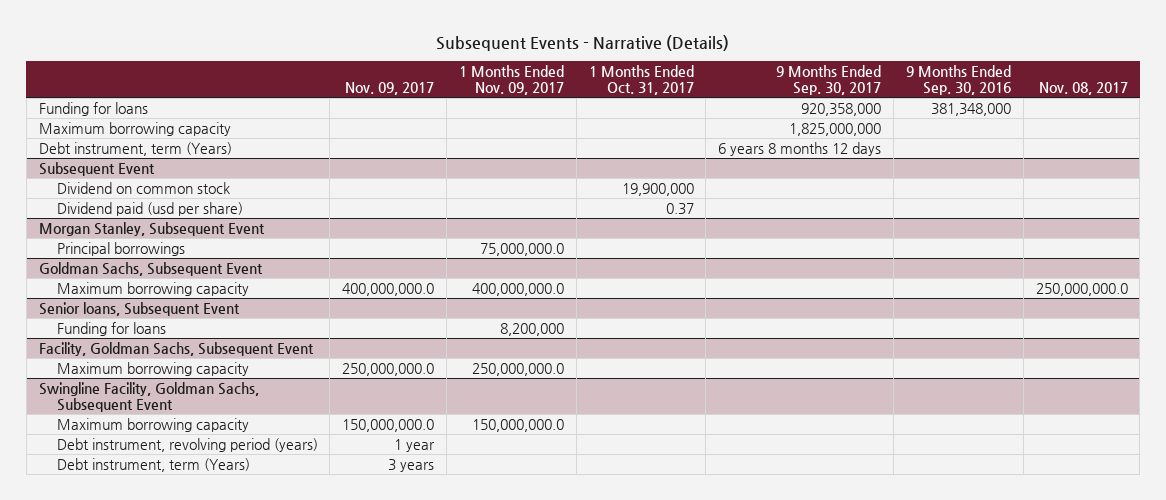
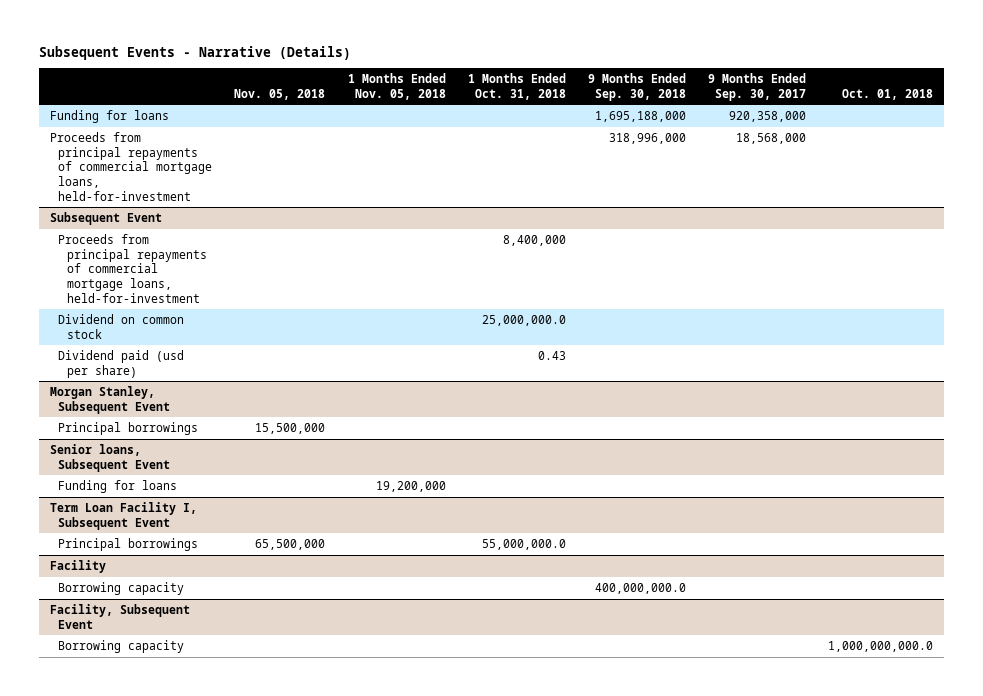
- | Nov. 09, 2017 | 1 Months Ended Nov. 09, 2017 | 1 Months Ended Oct. 31, 2017 | 9 Months Ended Sep. 30, 2017 | 9 Months Ended Sep. 30, 2016 | Nov. 08, 2017
+ | Nov. 05, 2018 | 1 Months Ended Nov. 05, 2018 | 1 Months Ended Oct. 31, 2018 | 9 Months Ended Sep. 30, 2018 | 9 Months Ended Sep. 30, 2017 | Oct. 01, 2018
- Maximum borrowing capacity | | | | 1,825,000,000 | |
- Debt instrument, term (Years) | | | | 6 years 8 months 12 days | |
+ Proceeds from principal repayments of commercial mortgage loans, held-for-investment | | | | 318,996,000 | 18,568,000 |
@ Subsequent Event
+ Proceeds from principal repayments of commercial mortgage loans, held-for-investment | | | 8,400,000 | | |
- Goldman Sachs, Subsequent Event
- Maximum borrowing capacity | 400,000,000.0 | 400,000,000.0 | | | | 250,000,000.0
- Facility, Goldman Sachs, Subsequent Event
- Maximum borrowing capacity | 250,000,000.0 | 250,000,000.0 | | | |
- Swingline Facility, Goldman Sachs, Subsequent Event
- Maximum borrowing capacity | 150,000,000.0 | 150,000,000.0 | | | |
- Debt instrument, revolving period (years) | 1 year | | | | |
- Debt instrument, term (Years) | 3 years | | | | |
+ Term Loan Facility I, Subsequent Event
+ Principal borrowings | 65,500,000 | | 55,000,000.0 | | |
+ Facility
+ Borrowing capacity | | | | 400,000,000.0 | |
+ Facility, Subsequent Event
+ Borrowing capacity | | | | | | 1,000,000,000.0

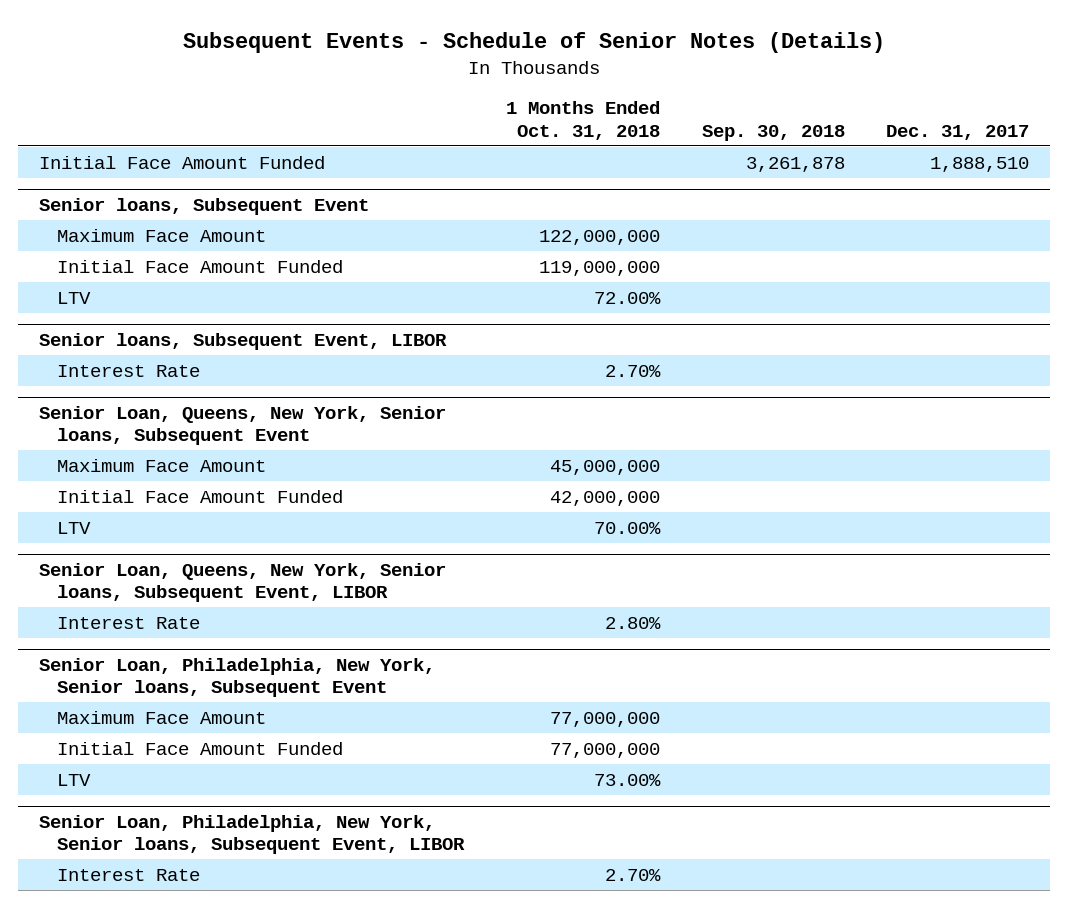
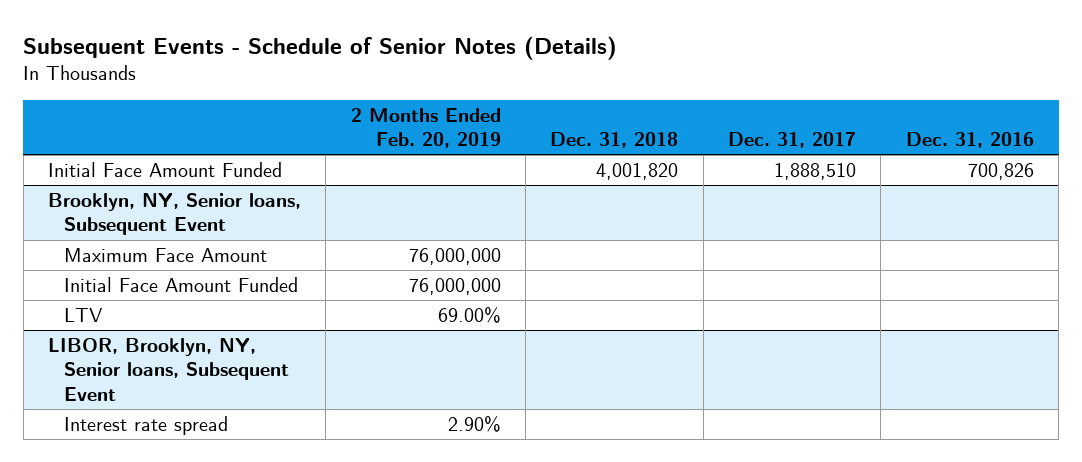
- | 1 Months Ended Oct. 31, 2018 | Sep. 30, 2018 | Dec. 31, 2017
+ | 2 Months Ended Feb. 20, 2019 | Dec. 31, 2018 | Dec. 31, 2017 | Dec. 31, 2016
- Senior loans, Subsequent Event
+ Brooklyn, NY, Senior loans, Subsequent Event
- Senior loans, Subsequent Event, LIBOR
- Interest Rate | 2.70% | |
- Senior Loan, Queens, New York, Senior loans, Subsequent Event
- Maximum Face Amount | 45,000,000 | |
- Initial Face Amount Funded | 42,000,000 | |
- LTV | 70.00% | |
- Senior Loan, Queens, New York, Senior loans, Subsequent Event, LIBOR
- Interest Rate | 2.80% | |
- Senior Loan, Philadelphia, New York, Senior loans, Subsequent Event
- Maximum Face Amount | 77,000,000 | |
- Initial Face Amount Funded | 77,000,000 | |
- LTV | 73.00% | |
- Senior Loan, Philadelphia, New York, Senior loans, Subsequent Event, LIBOR
- Interest Rate | 2.70% | |
+ LIBOR, Brooklyn, NY, Senior loans, Subsequent Event
+ Interest rate spread | 2.90% | | |

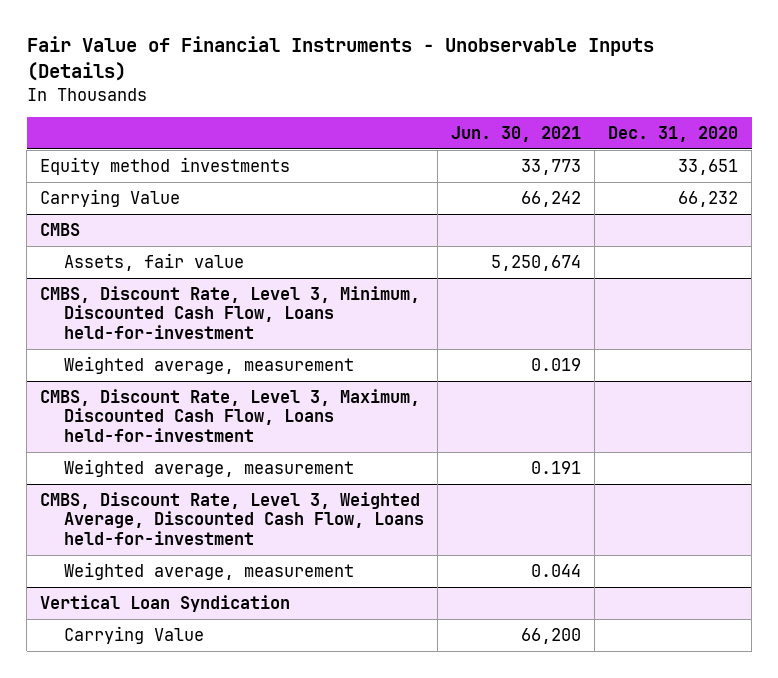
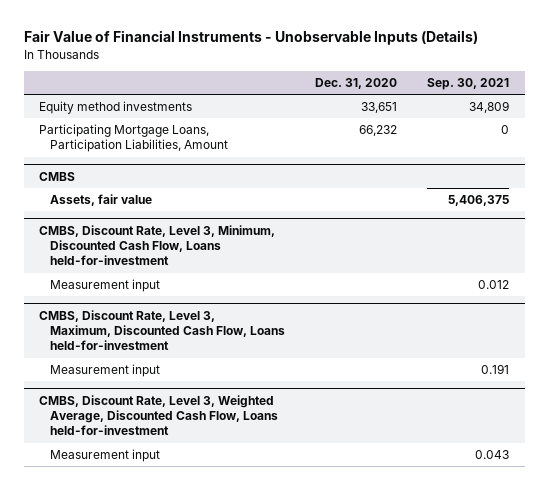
- | Jun. 30, 2021 | Dec. 31, 2020
+ | Dec. 31, 2020 | Sep. 30, 2021
- Carrying Value | 66,242 | 66,232
+ Participating Mortgage Loans, Participation Liabilities, Amount | 66,232 | 0
@ CMBS, Discount Rate, Level 3, Minimum, Discounted Cash Flow, Loans held-for-investment
- Weighted average, measurement | 0.019 |
+ Measurement input | | 0.012
@ CMBS, Discount Rate, Level 3, Maximum, Discounted Cash Flow, Loans held-for-investment
- Weighted average, measurement | 0.191 |
+ Measurement input | | 0.191
@ CMBS, Discount Rate, Level 3, Weighted Average, Discounted Cash Flow, Loans held-for-investment
- Weighted average, measurement | 0.044 |
- Vertical Loan Syndication
- Carrying Value | 66,200 |
@ CMBS, Discount Rate, Level 3, Weighted Average, Discounted Cash Flow, Loans held-for-investment
+ Measurement input | | 0.043

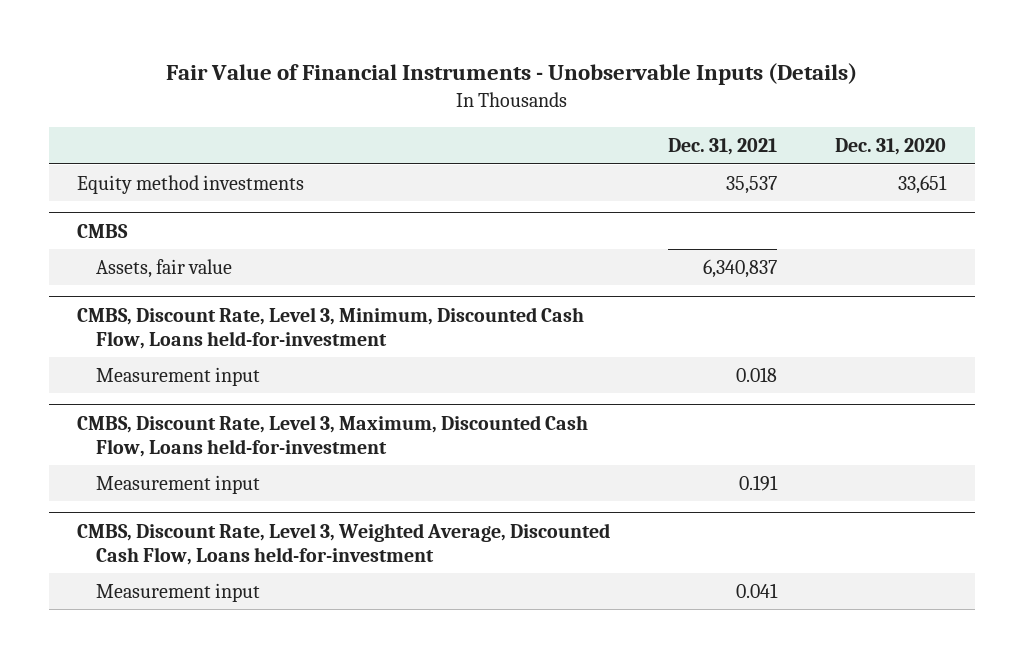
- | Dec. 31, 2020 | Sep. 30, 2021
+ | Dec. 31, 2021 | Dec. 31, 2020
- Participating Mortgage Loans, Participation Liabilities, Amount | 66,232 | 0

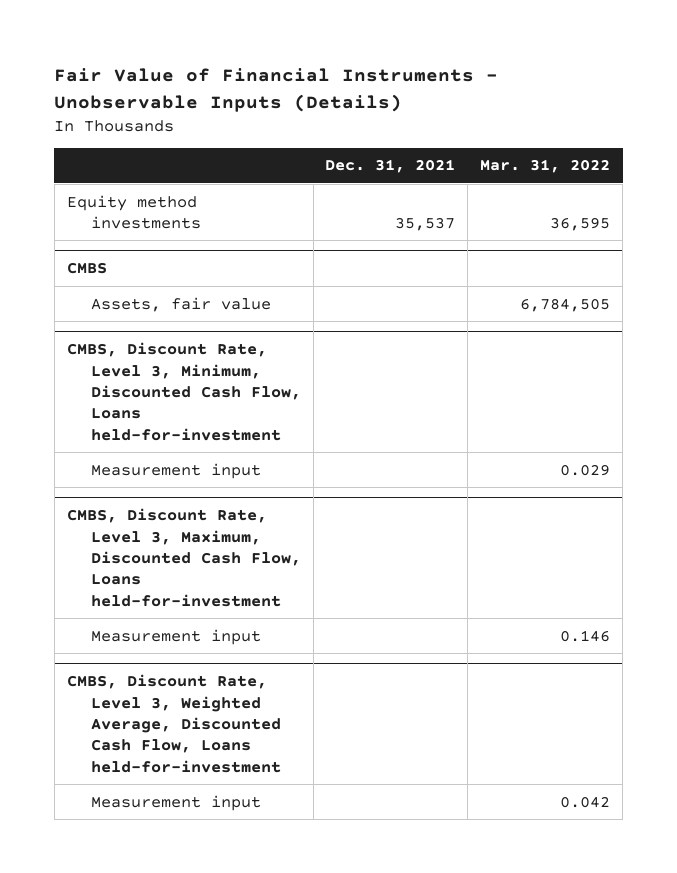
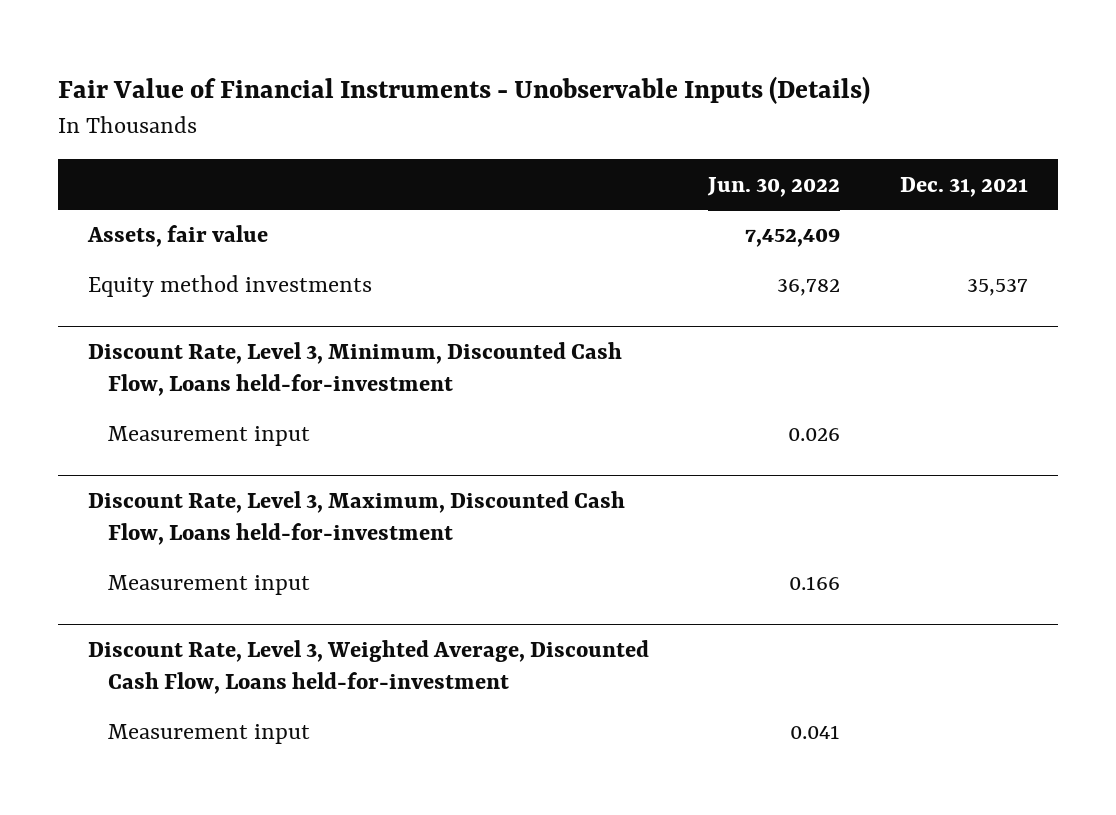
- | Dec. 31, 2021 | Mar. 31, 2022
+ | Jun. 30, 2022 | Dec. 31, 2021
+ Assets, fair value | 7,452,409 |
- CMBS
- Assets, fair value | | 6,784,505
- CMBS, Discount Rate, Level 3, Minimum, Discounted Cash Flow, Loans held-for-investment
+ Discount Rate, Level 3, Minimum, Discounted Cash Flow, Loans held-for-investment
- CMBS, Discount Rate, Level 3, Maximum, Discounted Cash Flow, Loans held-for-investment
+ Discount Rate, Level 3, Maximum, Discounted Cash Flow, Loans held-for-investment
- CMBS, Discount Rate, Level 3, Weighted Average, Discounted Cash Flow, Loans held-for-investment
+ Discount Rate, Level 3, Weighted Average, Discounted Cash Flow, Loans held-for-investment

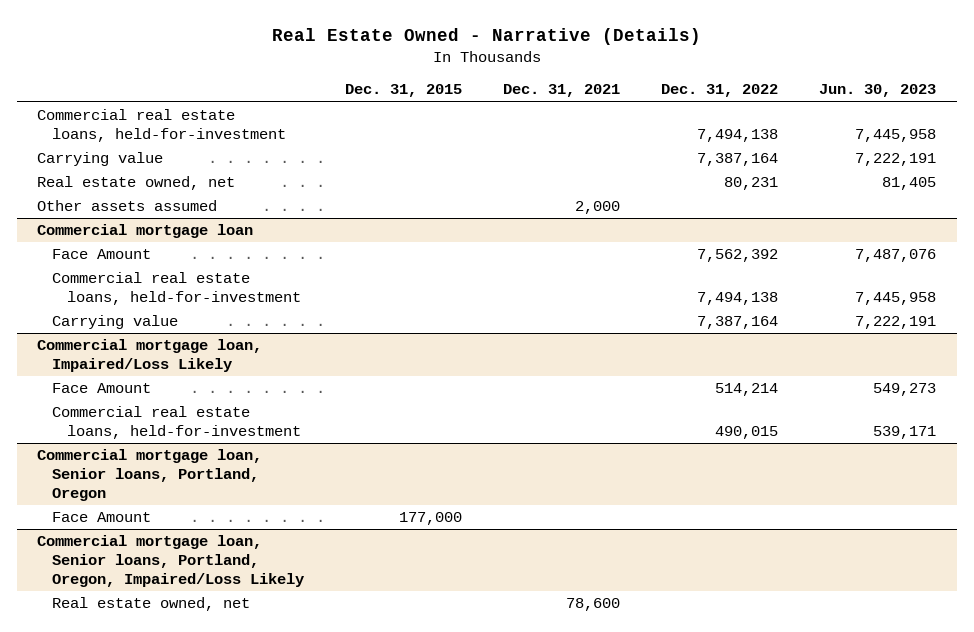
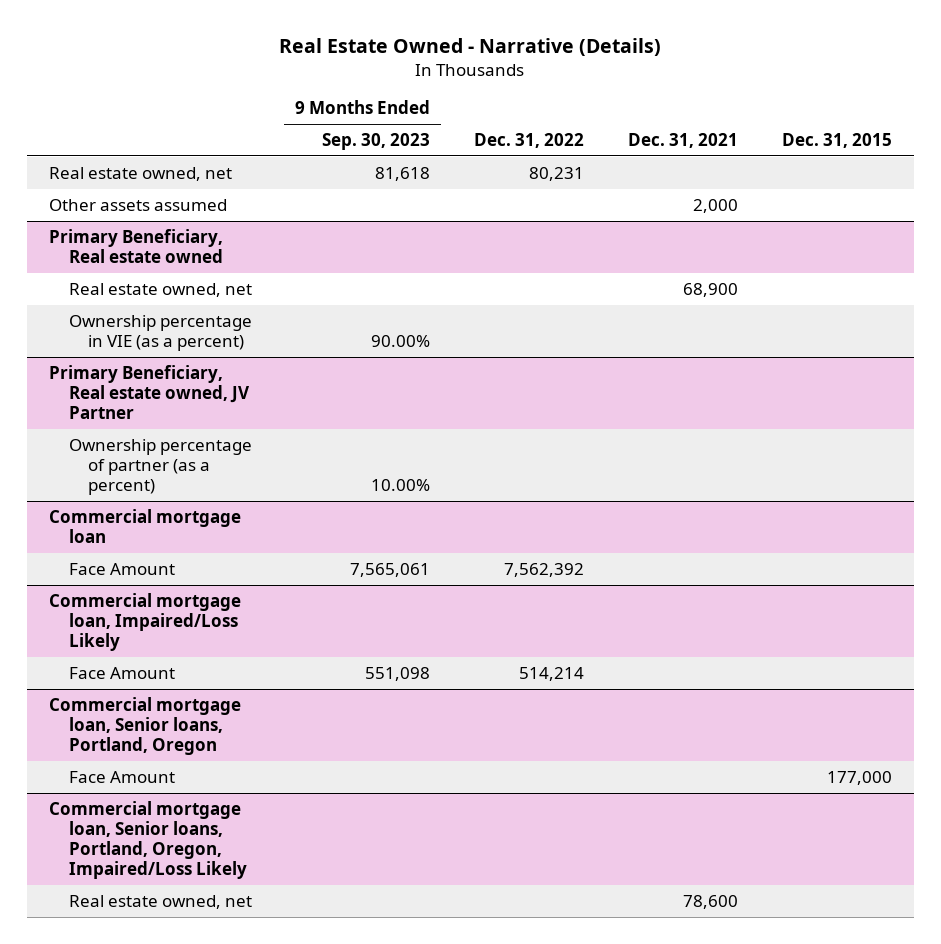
- | Dec. 31, 2015 | Dec. 31, 2021 | Dec. 31, 2022 | Jun. 30, 2023
+ | 9 Months Ended Sep. 30, 2023 | Dec. 31, 2022 | Dec. 31, 2021 | Dec. 31, 2015
- Commercial real estate loans, held-for-investment | | | 7,494,138 | 7,445,958
- Carrying value | | | 7,387,164 | 7,222,191
+ Primary Beneficiary, Real estate owned
+ Real estate owned, net | | | 68,900 |
+ Ownership percentage in VIE (as a percent) | 90.00% | | |
+ Primary Beneficiary, Real estate owned, JV Partner
+ Ownership percentage of partner (as a percent) | 10.00% | | |
@ Commercial mortgage loan
- Commercial real estate loans, held-for-investment | | | 7,494,138 | 7,445,958
- Carrying value | | | 7,387,164 | 7,222,191
@ Commercial mortgage loan, Impaired/Loss Likely
- Commercial real estate loans, held-for-investment | | | 490,015 | 539,171

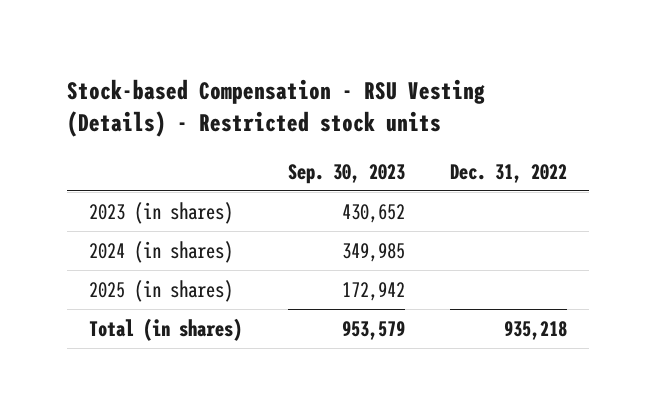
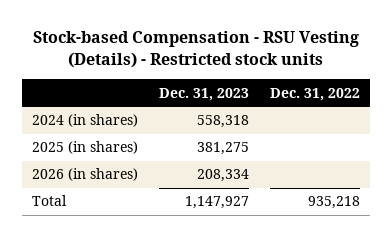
- | Sep. 30, 2023 | Dec. 31, 2022
+ | Dec. 31, 2023 | Dec. 31, 2022
- 2023 (in shares) | 430,652 |
- Total (in shares) | 953,579 | 935,218
+ 2026 (in shares) | 208,334 |
+ Total | 1,147,927 | 935,218

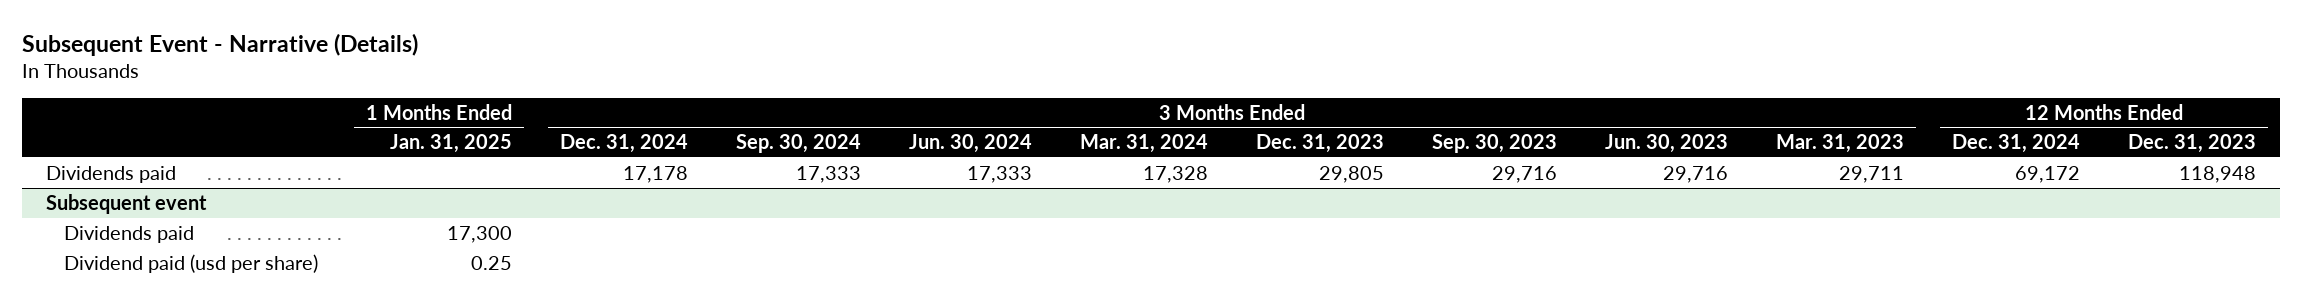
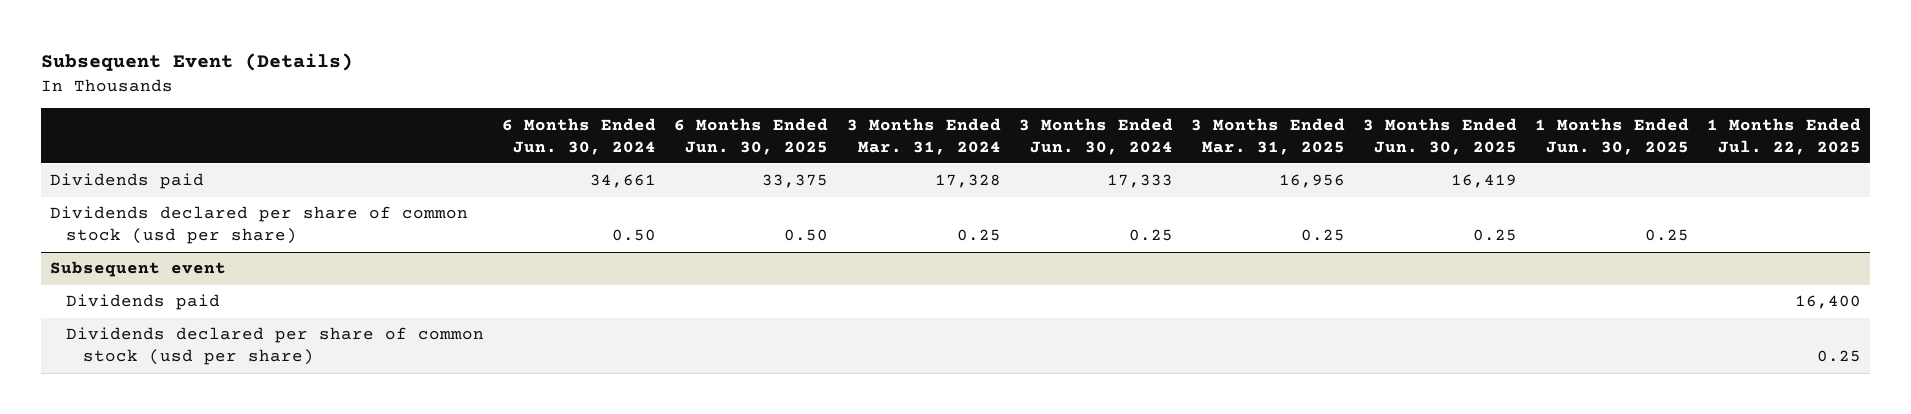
- Subsequent Event - Narrative (Details)
+ Subsequent Event (Details)
- | 1 Months Ended Jan. 31, 2025 | 3 Months Ended Dec. 31, 2024 | 3 Months Ended Sep. 30, 2024 | 3 Months Ended Jun. 30, 2024 | 3 Months Ended Mar. 31, 2024 | 3 Months Ended Dec. 31, 2023 | 3 Months Ended Sep. 30, 2023 | 3 Months Ended Jun. 30, 2023 | 3 Months Ended Mar. 31, 2023 | 12 Months Ended Dec. 31, 2024 | 12 Months Ended Dec. 31, 2023
+ | 6 Months Ended Jun. 30, 2024 | 6 Months Ended Jun. 30, 2025 | 3 Months Ended Mar. 31, 2024 | 3 Months Ended Jun. 30, 2024 | 3 Months Ended Mar. 31, 2025 | 3 Months Ended Jun. 30, 2025 | 1 Months Ended Jun. 30, 2025 | 1 Months Ended Jul. 22, 2025
+ Dividends declared per share of common stock (usd per share) | 0.50 | 0.50 | 0.25 | 0.25 | 0.25 | 0.25 | 0.25 |
@ Subsequent event
- Dividend paid (usd per share) | 0.25 | | | | | | | | | |
+ Dividends declared per share of common stock (usd per share) | | | | | | | | 0.25

